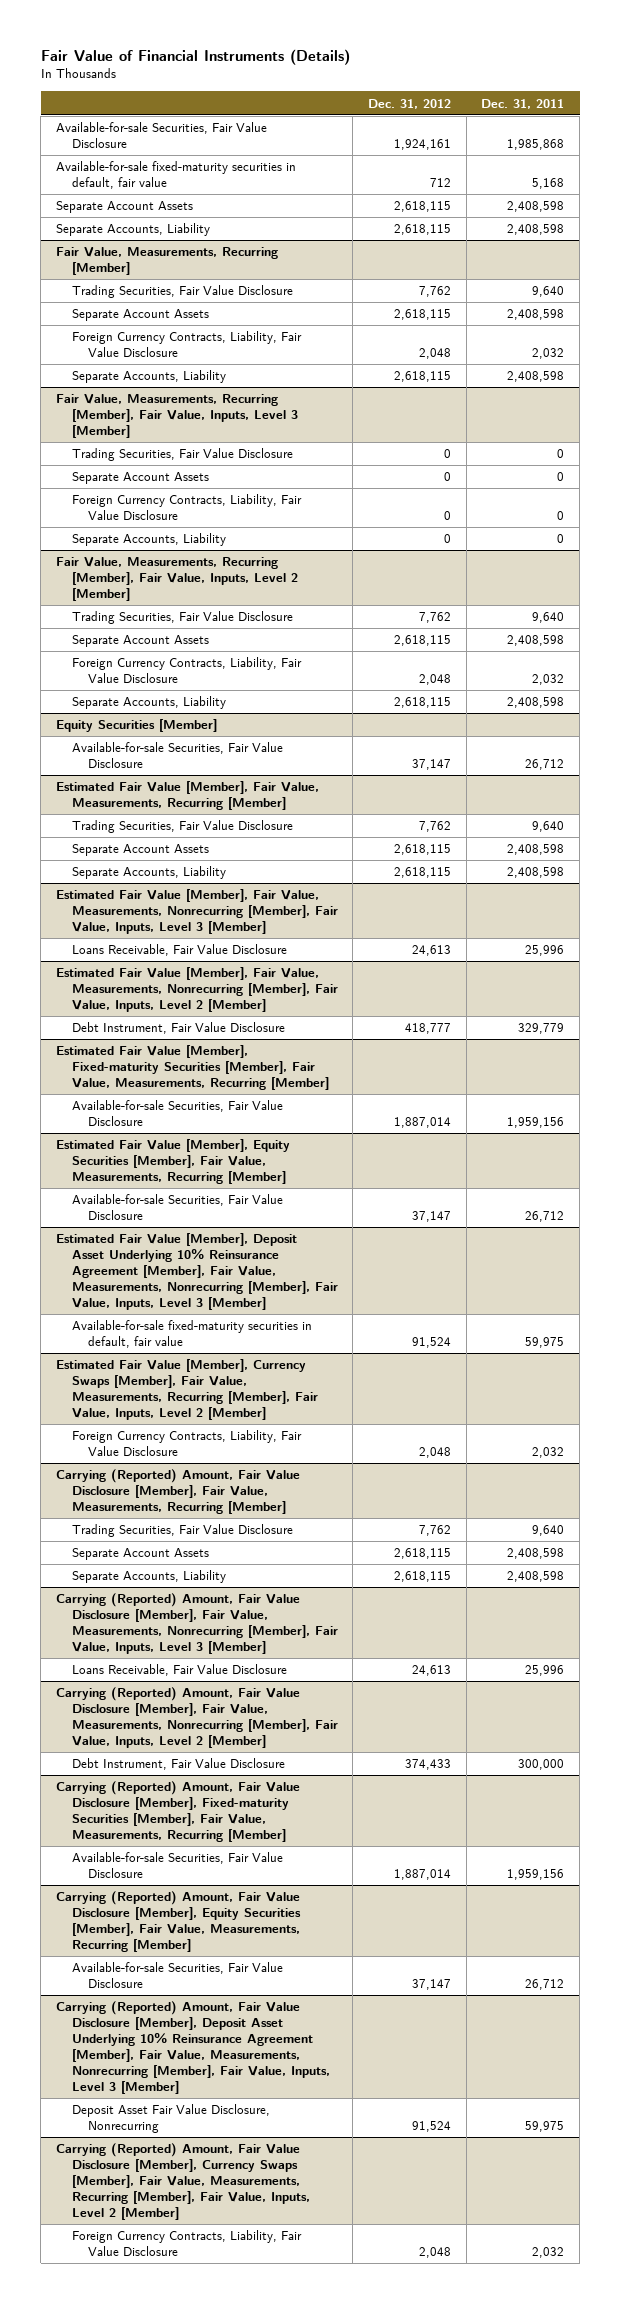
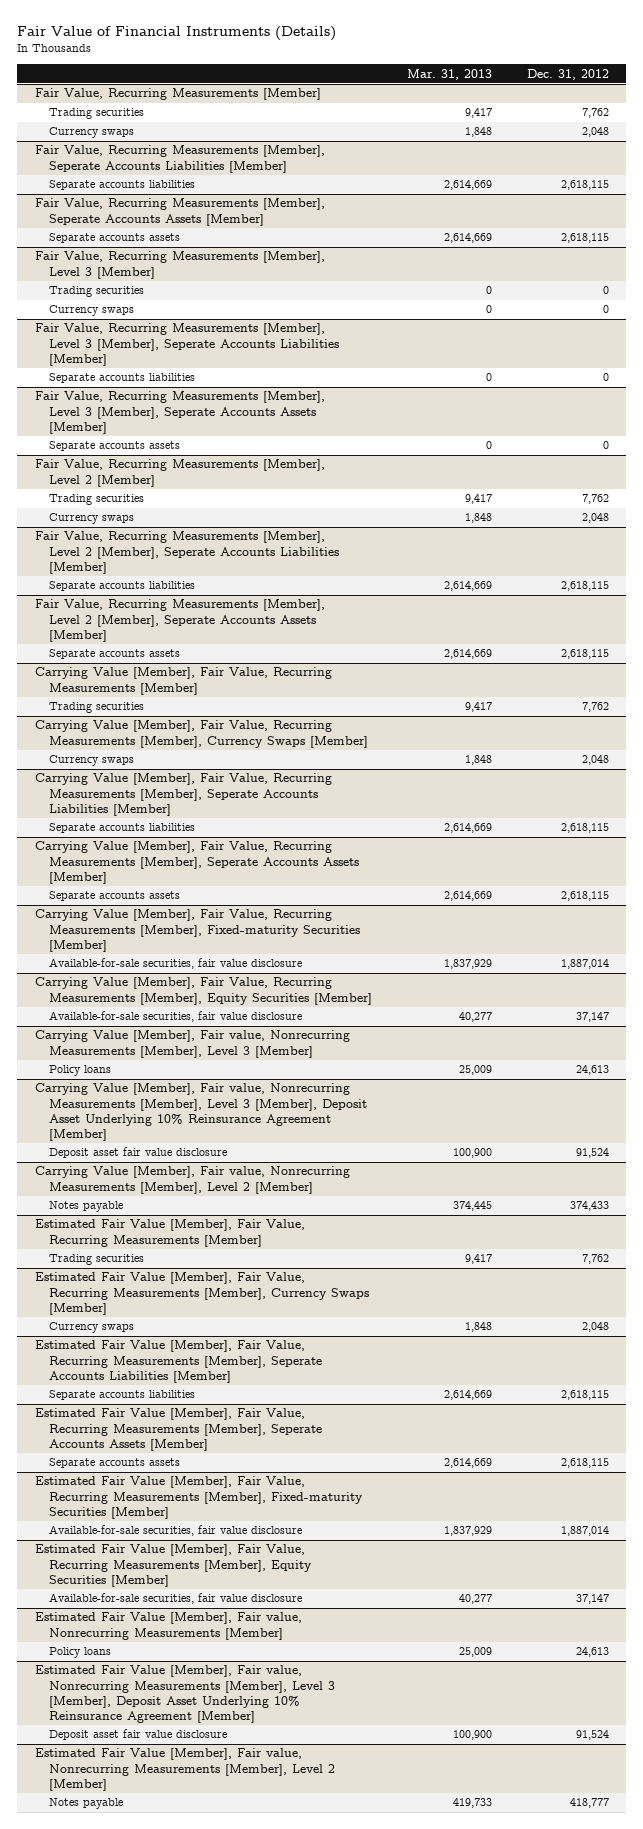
- | Dec. 31, 2012 | Dec. 31, 2011
+ | Mar. 31, 2013 | Dec. 31, 2012
- Available-for-sale Securities, Fair Value Disclosure | 1,924,161 | 1,985,868
- Available-for-sale fixed-maturity securities in default, fair value | 712 | 5,168
- Separate Account Assets | 2,618,115 | 2,408,598
- Separate Accounts, Liability | 2,618,115 | 2,408,598
- Fair Value, Measurements, Recurring [Member]
- Trading Securities, Fair Value Disclosure | 7,762 | 9,640
- Separate Account Assets | 2,618,115 | 2,408,598
- Foreign Currency Contracts, Liability, Fair Value Disclosure | 2,048 | 2,032
- Separate Accounts, Liability | 2,618,115 | 2,408,598
- Fair Value, Measurements, Recurring [Member], Fair Value, Inputs, Level 3 [Member]
- Trading Securities, Fair Value Disclosure | 0 | 0
- Separate Account Assets | 0 | 0
- Foreign Currency Contracts, Liability, Fair Value Disclosure | 0 | 0
- Separate Accounts, Liability | 0 | 0
- Fair Value, Measurements, Recurring [Member], Fair Value, Inputs, Level 2 [Member]
- Trading Securities, Fair Value Disclosure | 7,762 | 9,640
- Separate Account Assets | 2,618,115 | 2,408,598
- Foreign Currency Contracts, Liability, Fair Value Disclosure | 2,048 | 2,032
- Separate Accounts, Liability | 2,618,115 | 2,408,598
- Equity Securities [Member]
- Available-for-sale Securities, Fair Value Disclosure | 37,147 | 26,712
- Estimated Fair Value [Member], Fair Value, Measurements, Recurring [Member]
- Trading Securities, Fair Value Disclosure | 7,762 | 9,640
- Separate Account Assets | 2,618,115 | 2,408,598
- Separate Accounts, Liability | 2,618,115 | 2,408,598
- Estimated Fair Value [Member], Fair Value, Measurements, Nonrecurring [Member], Fair Value, Inputs, Level 3 [Member]
- Loans Receivable, Fair Value Disclosure | 24,613 | 25,996
- Estimated Fair Value [Member], Fair Value, Measurements, Nonrecurring [Member], Fair Value, Inputs, Level 2 [Member]
- Debt Instrument, Fair Value Disclosure | 418,777 | 329,779
- Estimated Fair Value [Member], Fixed-maturity Securities [Member], Fair Value, Measurements, Recurring [Member]
- Available-for-sale Securities, Fair Value Disclosure | 1,887,014 | 1,959,156
- Estimated Fair Value [Member], Equity Securities [Member], Fair Value, Measurements, Recurring [Member]
- Available-for-sale Securities, Fair Value Disclosure | 37,147 | 26,712
- Estimated Fair Value [Member], Deposit Asset Underlying 10% Reinsurance Agreement [Member], Fair Value, Measurements, Nonrecurring [Member], Fair Value, Inputs, Level 3 [Member]
- Available-for-sale fixed-maturity securities in default, fair value | 91,524 | 59,975
- Estimated Fair Value [Member], Currency Swaps [Member], Fair Value, Measurements, Recurring [Member], Fair Value, Inputs, Level 2 [Member]
- Foreign Currency Contracts, Liability, Fair Value Disclosure | 2,048 | 2,032
- Carrying (Reported) Amount, Fair Value Disclosure [Member], Fair Value, Measurements, Recurring [Member]
- Trading Securities, Fair Value Disclosure | 7,762 | 9,640
- Separate Account Assets | 2,618,115 | 2,408,598
- Separate Accounts, Liability | 2,618,115 | 2,408,598
- Carrying (Reported) Amount, Fair Value Disclosure [Member], Fair Value, Measurements, Nonrecurring [Member], Fair Value, Inputs, Level 3 [Member]
- Loans Receivable, Fair Value Disclosure | 24,613 | 25,996
- Carrying (Reported) Amount, Fair Value Disclosure [Member], Fair Value, Measurements, Nonrecurring [Member], Fair Value, Inputs, Level 2 [Member]
- Debt Instrument, Fair Value Disclosure | 374,433 | 300,000
- Carrying (Reported) Amount, Fair Value Disclosure [Member], Fixed-maturity Securities [Member], Fair Value, Measurements, Recurring [Member]
- Available-for-sale Securities, Fair Value Disclosure | 1,887,014 | 1,959,156
- Carrying (Reported) Amount, Fair Value Disclosure [Member], Equity Securities [Member], Fair Value, Measurements, Recurring [Member]
- Available-for-sale Securities, Fair Value Disclosure | 37,147 | 26,712
- Carrying (Reported) Amount, Fair Value Disclosure [Member], Deposit Asset Underlying 10% Reinsurance Agreement [Member], Fair Value, Measurements, Nonrecurring [Member], Fair Value, Inputs, Level 3 [Member]
- Deposit Asset Fair Value Disclosure, Nonrecurring | 91,524 | 59,975
- Carrying (Reported) Amount, Fair Value Disclosure [Member], Currency Swaps [Member], Fair Value, Measurements, Recurring [Member], Fair Value, Inputs, Level 2 [Member]
- Foreign Currency Contracts, Liability, Fair Value Disclosure | 2,048 | 2,032
+ Fair Value, Recurring Measurements [Member]
+ Trading securities | 9,417 | 7,762
+ Currency swaps | 1,848 | 2,048
+ Fair Value, Recurring Measurements [Member], Seperate Accounts Liabilities [Member]
+ Separate accounts liabilities | 2,614,669 | 2,618,115
+ Fair Value, Recurring Measurements [Member], Seperate Accounts Assets [Member]
+ Separate accounts assets | 2,614,669 | 2,618,115
+ Fair Value, Recurring Measurements [Member], Level 3 [Member]
+ Trading securities | 0 | 0
+ Currency swaps | 0 | 0
+ Fair Value, Recurring Measurements [Member], Level 3 [Member], Seperate Accounts Liabilities [Member]
+ Separate accounts liabilities | 0 | 0
+ Fair Value, Recurring Measurements [Member], Level 3 [Member], Seperate Accounts Assets [Member]
+ Separate accounts assets | 0 | 0
+ Fair Value, Recurring Measurements [Member], Level 2 [Member]
+ Trading securities | 9,417 | 7,762
+ Currency swaps | 1,848 | 2,048
+ Fair Value, Recurring Measurements [Member], Level 2 [Member], Seperate Accounts Liabilities [Member]
+ Separate accounts liabilities | 2,614,669 | 2,618,115
+ Fair Value, Recurring Measurements [Member], Level 2 [Member], Seperate Accounts Assets [Member]
+ Separate accounts assets | 2,614,669 | 2,618,115
+ Carrying Value [Member], Fair Value, Recurring Measurements [Member]
+ Trading securities | 9,417 | 7,762
+ Carrying Value [Member], Fair Value, Recurring Measurements [Member], Currency Swaps [Member]
+ Currency swaps | 1,848 | 2,048
+ Carrying Value [Member], Fair Value, Recurring Measurements [Member], Seperate Accounts Liabilities [Member]
+ Separate accounts liabilities | 2,614,669 | 2,618,115
+ Carrying Value [Member], Fair Value, Recurring Measurements [Member], Seperate Accounts Assets [Member]
+ Separate accounts assets | 2,614,669 | 2,618,115
+ Carrying Value [Member], Fair Value, Recurring Measurements [Member], Fixed-maturity Securities [Member]
+ Available-for-sale securities, fair value disclosure | 1,837,929 | 1,887,014
+ Carrying Value [Member], Fair Value, Recurring Measurements [Member], Equity Securities [Member]
+ Available-for-sale securities, fair value disclosure | 40,277 | 37,147
+ Carrying Value [Member], Fair value, Nonrecurring Measurements [Member], Level 3 [Member]
+ Policy loans | 25,009 | 24,613
+ Carrying Value [Member], Fair value, Nonrecurring Measurements [Member], Level 3 [Member], Deposit Asset Underlying 10% Reinsurance Agreement [Member]
+ Deposit asset fair value disclosure | 100,900 | 91,524
+ Carrying Value [Member], Fair value, Nonrecurring Measurements [Member], Level 2 [Member]
+ Notes payable | 374,445 | 374,433
+ Estimated Fair Value [Member], Fair Value, Recurring Measurements [Member]
+ Trading securities | 9,417 | 7,762
+ Estimated Fair Value [Member], Fair Value, Recurring Measurements [Member], Currency Swaps [Member]
+ Currency swaps | 1,848 | 2,048
+ Estimated Fair Value [Member], Fair Value, Recurring Measurements [Member], Seperate Accounts Liabilities [Member]
+ Separate accounts liabilities | 2,614,669 | 2,618,115
+ Estimated Fair Value [Member], Fair Value, Recurring Measurements [Member], Seperate Accounts Assets [Member]
+ Separate accounts assets | 2,614,669 | 2,618,115
+ Estimated Fair Value [Member], Fair Value, Recurring Measurements [Member], Fixed-maturity Securities [Member]
+ Available-for-sale securities, fair value disclosure | 1,837,929 | 1,887,014
+ Estimated Fair Value [Member], Fair Value, Recurring Measurements [Member], Equity Securities [Member]
+ Available-for-sale securities, fair value disclosure | 40,277 | 37,147
+ Estimated Fair Value [Member], Fair value, Nonrecurring Measurements [Member]
+ Policy loans | 25,009 | 24,613
+ Estimated Fair Value [Member], Fair value, Nonrecurring Measurements [Member], Level 3 [Member], Deposit Asset Underlying 10% Reinsurance Agreement [Member]
+ Deposit asset fair value disclosure | 100,900 | 91,524
+ Estimated Fair Value [Member], Fair value, Nonrecurring Measurements [Member], Level 2 [Member]
+ Notes payable | 419,733 | 418,777

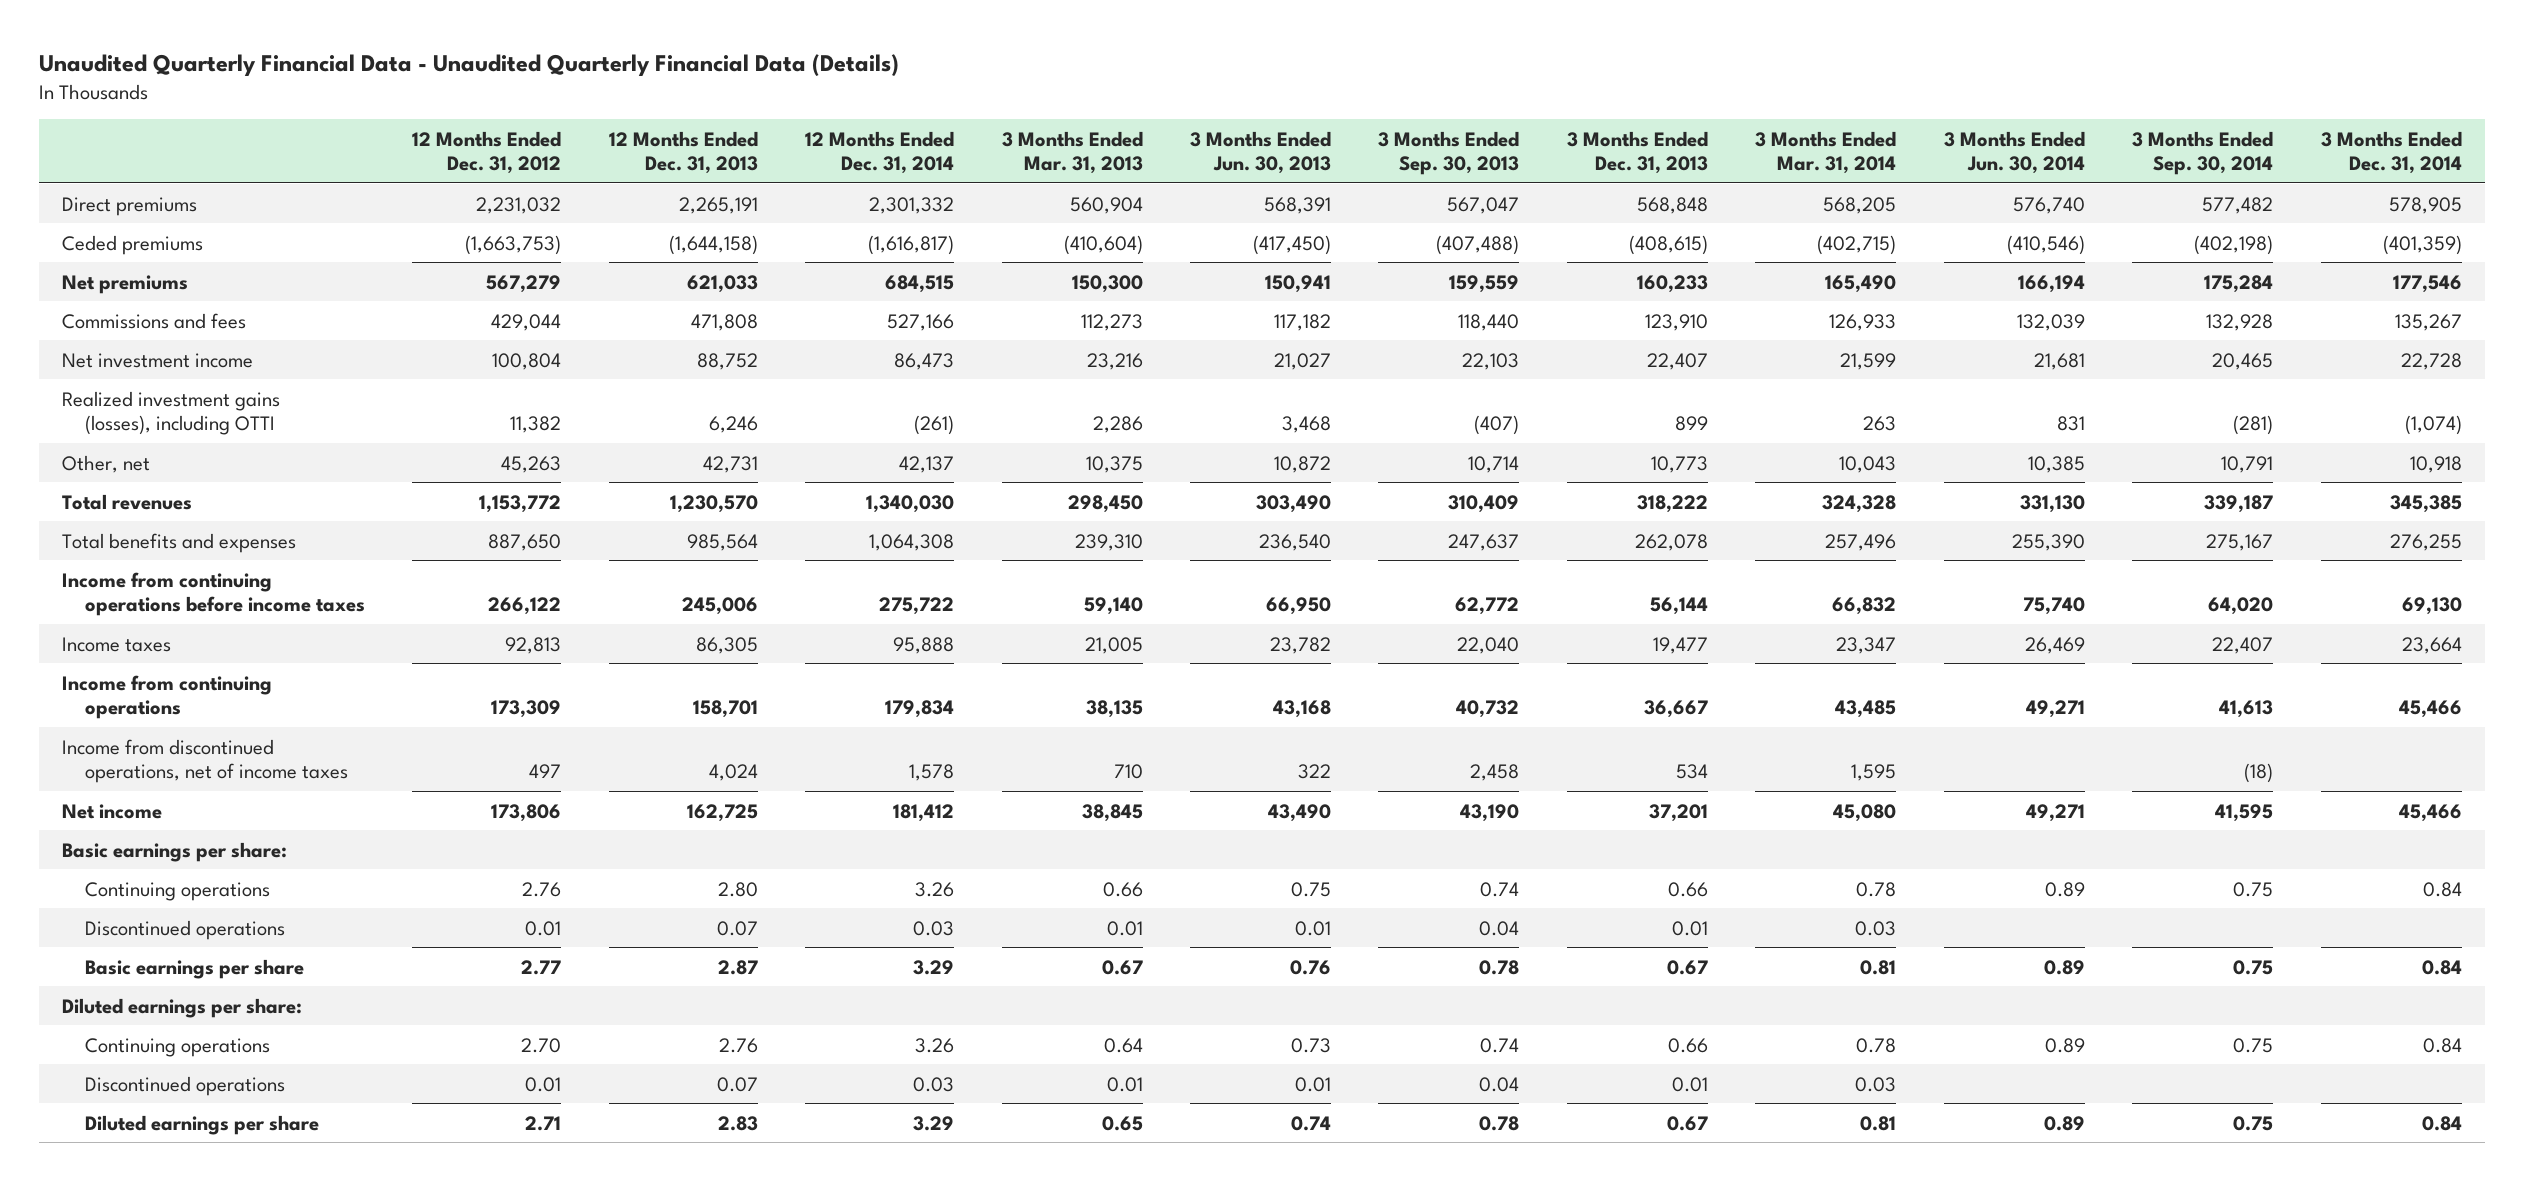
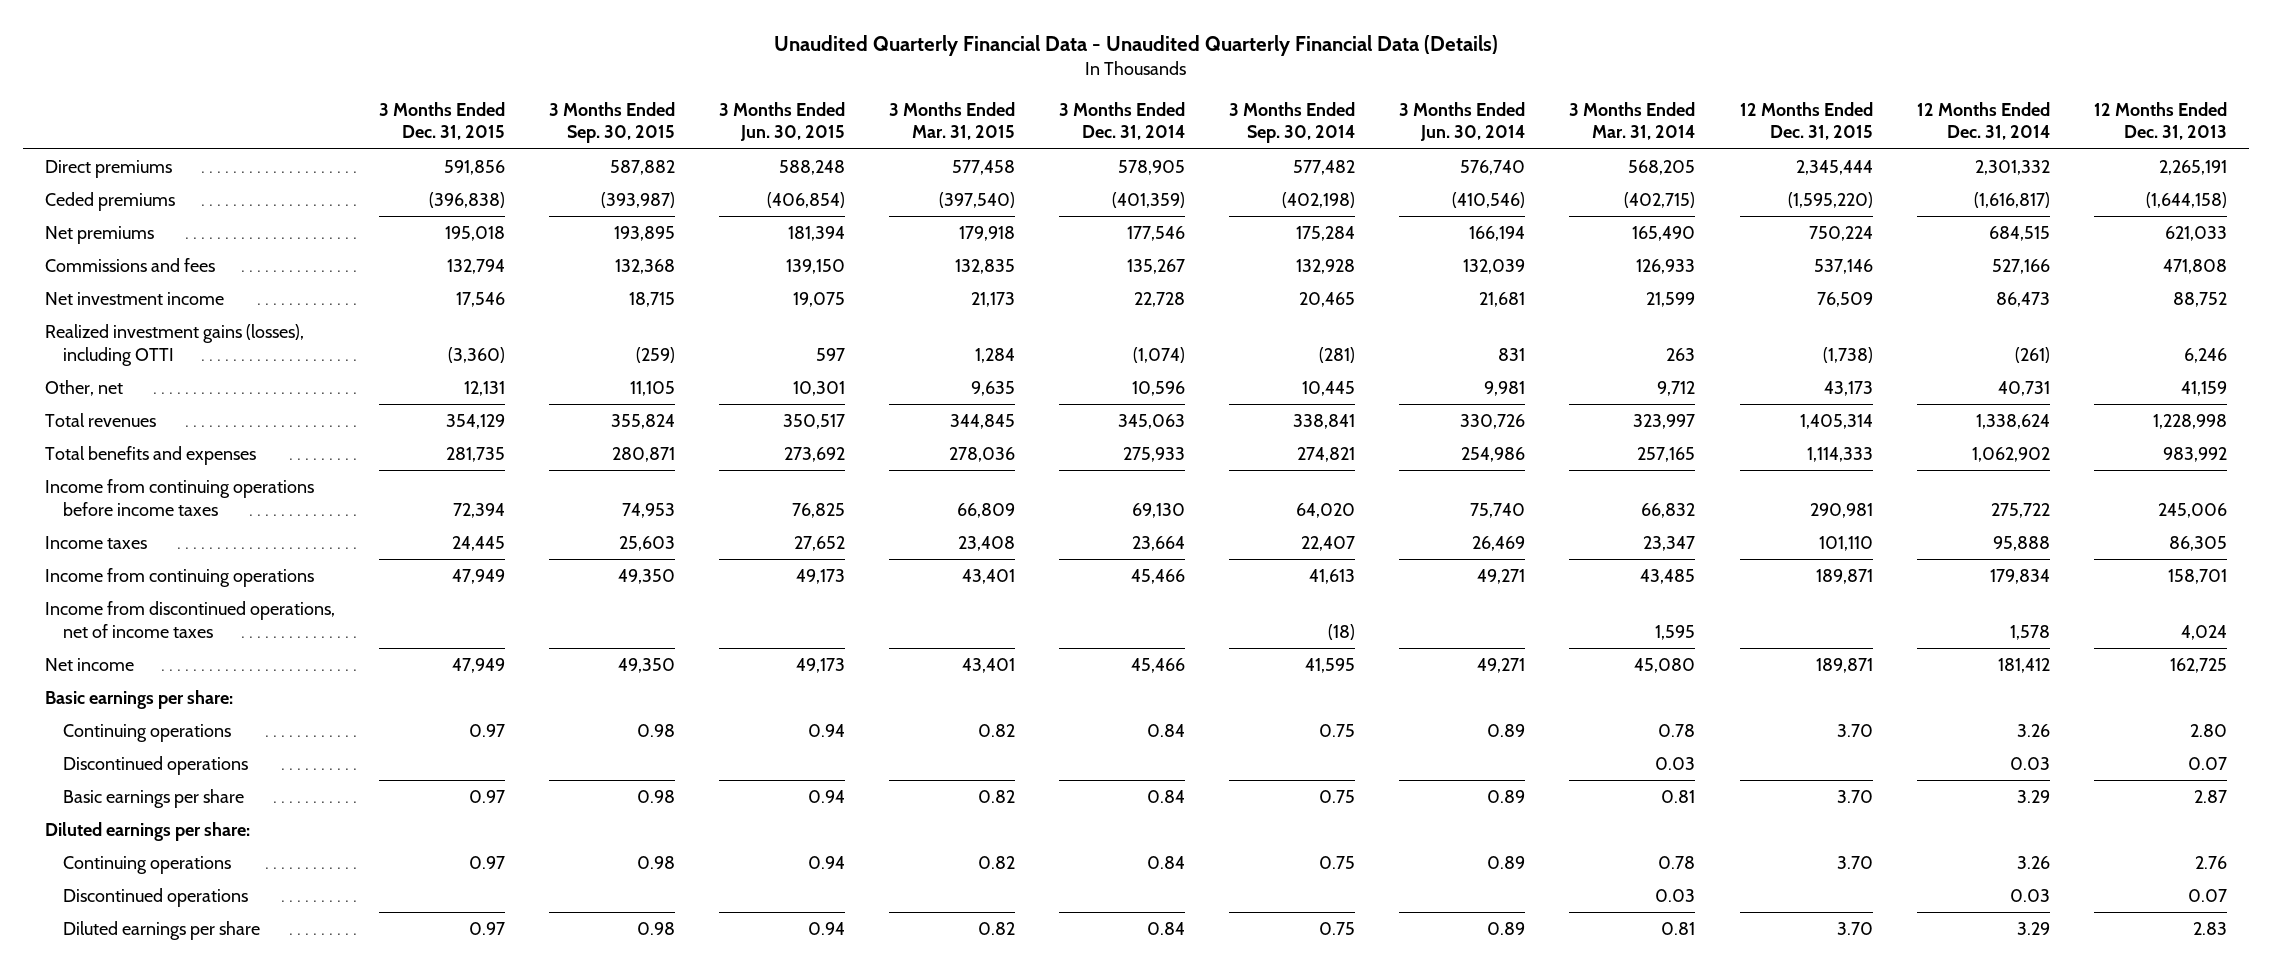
- | 12 Months Ended Dec. 31, 2012 | 12 Months Ended Dec. 31, 2013 | 12 Months Ended Dec. 31, 2014 | 3 Months Ended Mar. 31, 2013 | 3 Months Ended Jun. 30, 2013 | 3 Months Ended Sep. 30, 2013 | 3 Months Ended Dec. 31, 2013 | 3 Months Ended Mar. 31, 2014 | 3 Months Ended Jun. 30, 2014 | 3 Months Ended Sep. 30, 2014 | 3 Months Ended Dec. 31, 2014
+ | 3 Months Ended Dec. 31, 2015 | 3 Months Ended Sep. 30, 2015 | 3 Months Ended Jun. 30, 2015 | 3 Months Ended Mar. 31, 2015 | 3 Months Ended Dec. 31, 2014 | 3 Months Ended Sep. 30, 2014 | 3 Months Ended Jun. 30, 2014 | 3 Months Ended Mar. 31, 2014 | 12 Months Ended Dec. 31, 2015 | 12 Months Ended Dec. 31, 2014 | 12 Months Ended Dec. 31, 2013
- Other, net | 45,263 | 42,731 | 42,137 | 10,375 | 10,872 | 10,714 | 10,773 | 10,043 | 10,385 | 10,791 | 10,918
- Total revenues | 1,153,772 | 1,230,570 | 1,340,030 | 298,450 | 303,490 | 310,409 | 318,222 | 324,328 | 331,130 | 339,187 | 345,385
- Total benefits and expenses | 887,650 | 985,564 | 1,064,308 | 239,310 | 236,540 | 247,637 | 262,078 | 257,496 | 255,390 | 275,167 | 276,255
+ Other, net | 12,131 | 11,105 | 10,301 | 9,635 | 10,596 | 10,445 | 9,981 | 9,712 | 43,173 | 40,731 | 41,159
+ Total revenues | 354,129 | 355,824 | 350,517 | 344,845 | 345,063 | 338,841 | 330,726 | 323,997 | 1,405,314 | 1,338,624 | 1,228,998
+ Total benefits and expenses | 281,735 | 280,871 | 273,692 | 278,036 | 275,933 | 274,821 | 254,986 | 257,165 | 1,114,333 | 1,062,902 | 983,992

